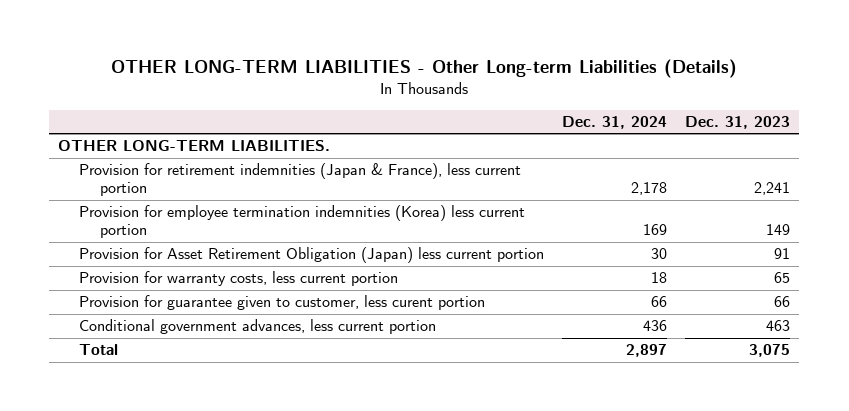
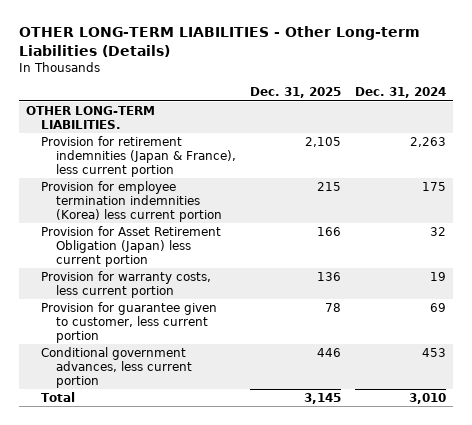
- | Dec. 31, 2024 | Dec. 31, 2023
+ | Dec. 31, 2025 | Dec. 31, 2024
- Provision for retirement indemnities (Japan & France), less current portion | 2,178 | 2,241
- Provision for employee termination indemnities (Korea) less current portion | 169 | 149
- Provision for Asset Retirement Obligation (Japan) less current portion | 30 | 91
- Provision for warranty costs, less current portion | 18 | 65
- Provision for guarantee given to customer, less curent portion | 66 | 66
- Conditional government advances, less current portion | 436 | 463
- Total | 2,897 | 3,075
+ Provision for retirement indemnities (Japan & France), less current portion | 2,105 | 2,263
+ Provision for employee termination indemnities (Korea) less current portion | 215 | 175
+ Provision for Asset Retirement Obligation (Japan) less current portion | 166 | 32
+ Provision for warranty costs, less current portion | 136 | 19
+ Provision for guarantee given to customer, less current portion | 78 | 69
+ Conditional government advances, less current portion | 446 | 453
+ Total | 3,145 | 3,010

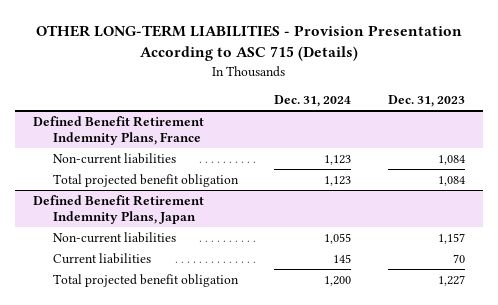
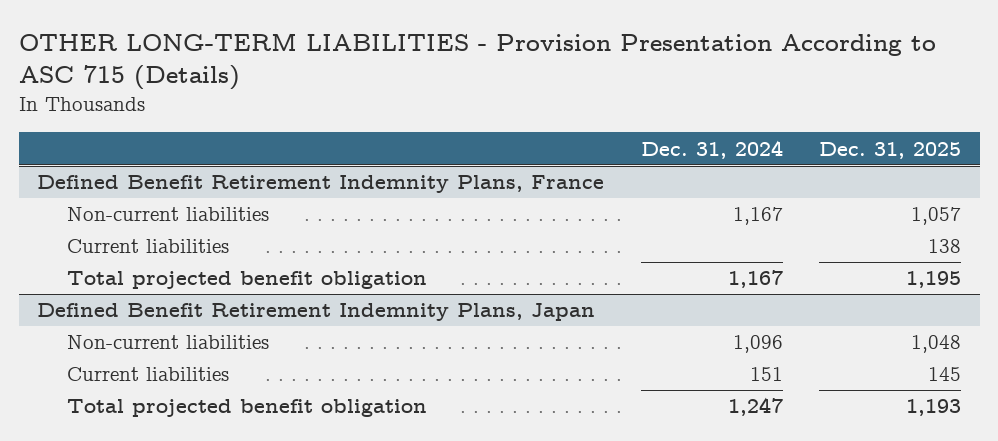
- | Dec. 31, 2024 | Dec. 31, 2023
+ | Dec. 31, 2024 | Dec. 31, 2025
@ Defined Benefit Retirement Indemnity Plans, France
- Non-current liabilities | 1,123 | 1,084
- Total projected benefit obligation | 1,123 | 1,084
+ Non-current liabilities | 1,167 | 1,057
+ Current liabilities | | 138
+ Total projected benefit obligation | 1,167 | 1,195
@ Defined Benefit Retirement Indemnity Plans, Japan
- Non-current liabilities | 1,055 | 1,157
- Current liabilities | 145 | 70
- Total projected benefit obligation | 1,200 | 1,227
+ Non-current liabilities | 1,096 | 1,048
+ Current liabilities | 151 | 145
+ Total projected benefit obligation | 1,247 | 1,193

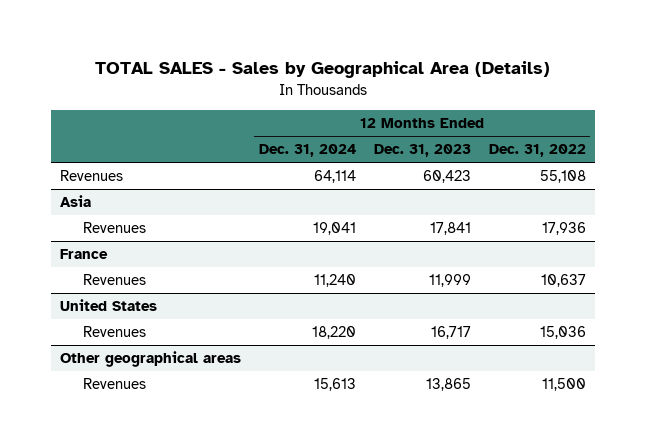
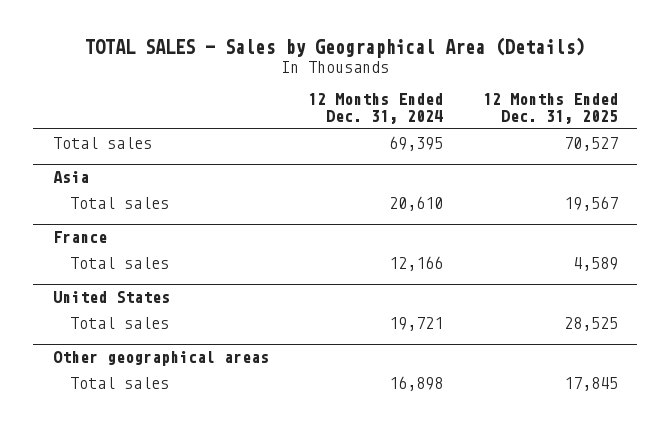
- | 12 Months Ended Dec. 31, 2024 | 12 Months Ended Dec. 31, 2023 | 12 Months Ended Dec. 31, 2022
+ | 12 Months Ended Dec. 31, 2024 | 12 Months Ended Dec. 31, 2025
- Revenues | 64,114 | 60,423 | 55,108
+ Total sales | 69,395 | 70,527
@ Asia
- Revenues | 19,041 | 17,841 | 17,936
+ Total sales | 20,610 | 19,567
@ France
- Revenues | 11,240 | 11,999 | 10,637
+ Total sales | 12,166 | 4,589
@ United States
- Revenues | 18,220 | 16,717 | 15,036
+ Total sales | 19,721 | 28,525
@ Other geographical areas
- Revenues | 15,613 | 13,865 | 11,500
+ Total sales | 16,898 | 17,845

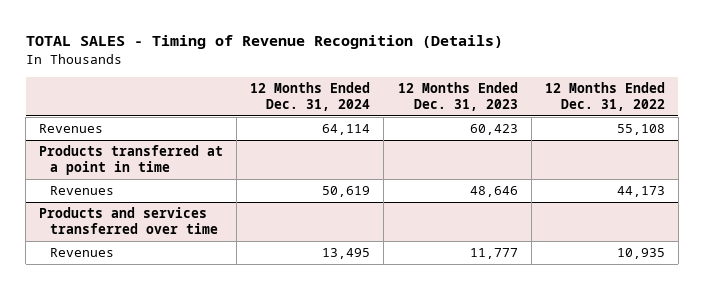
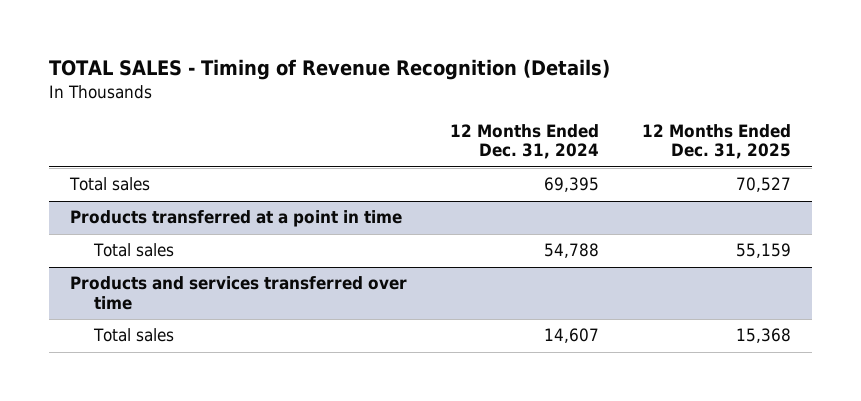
- | 12 Months Ended Dec. 31, 2024 | 12 Months Ended Dec. 31, 2023 | 12 Months Ended Dec. 31, 2022
+ | 12 Months Ended Dec. 31, 2024 | 12 Months Ended Dec. 31, 2025
- Revenues | 64,114 | 60,423 | 55,108
+ Total sales | 69,395 | 70,527
@ Products transferred at a point in time
- Revenues | 50,619 | 48,646 | 44,173
+ Total sales | 54,788 | 55,159
@ Products and services transferred over time
- Revenues | 13,495 | 11,777 | 10,935
+ Total sales | 14,607 | 15,368

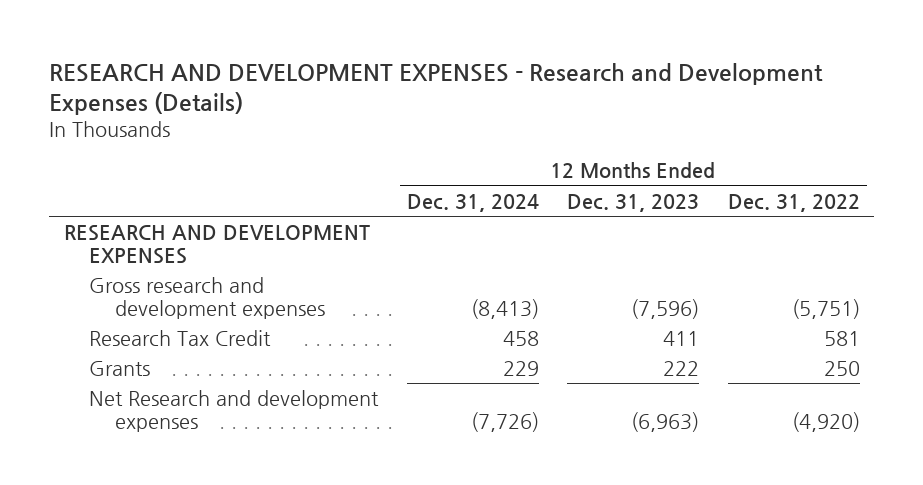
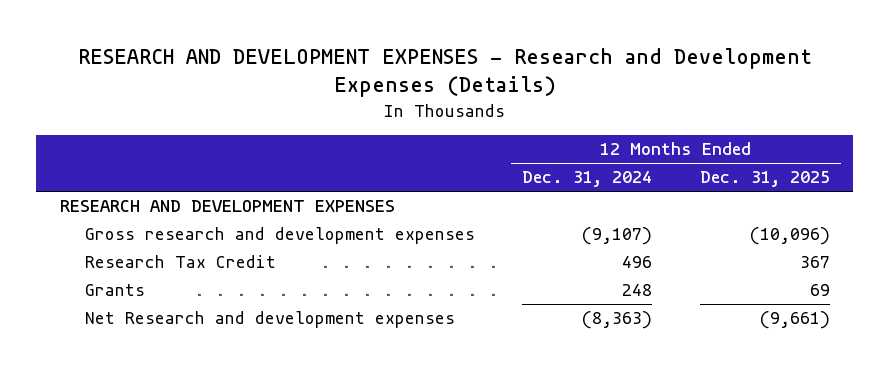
- | 12 Months Ended Dec. 31, 2024 | 12 Months Ended Dec. 31, 2023 | 12 Months Ended Dec. 31, 2022
+ | 12 Months Ended Dec. 31, 2024 | 12 Months Ended Dec. 31, 2025
- Gross research and development expenses | (8,413) | (7,596) | (5,751)
- Research Tax Credit | 458 | 411 | 581
- Grants | 229 | 222 | 250
- Net Research and development expenses | (7,726) | (6,963) | (4,920)
+ Gross research and development expenses | (9,107) | (10,096)
+ Research Tax Credit | 496 | 367
+ Grants | 248 | 69
+ Net Research and development expenses | (8,363) | (9,661)

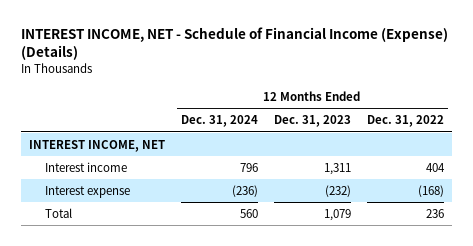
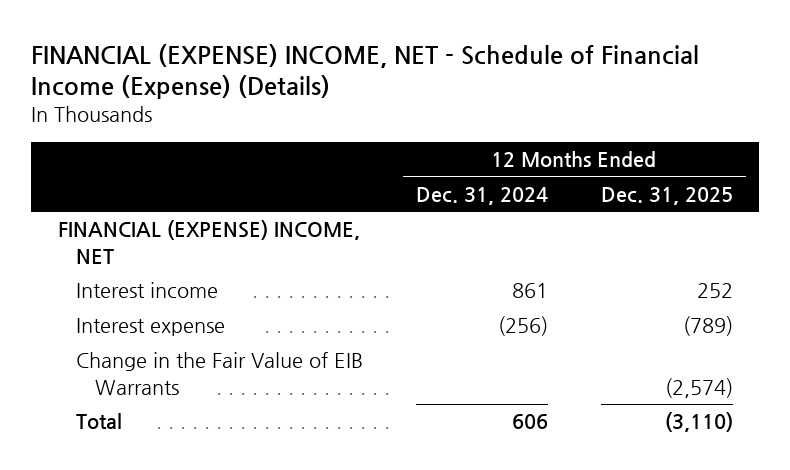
- INTEREST INCOME, NET - Schedule of Financial Income (Expense) (Details)
+ FINANCIAL (EXPENSE) INCOME, NET - Schedule of Financial Income (Expense) (Details)
- | 12 Months Ended Dec. 31, 2024 | 12 Months Ended Dec. 31, 2023 | 12 Months Ended Dec. 31, 2022
+ | 12 Months Ended Dec. 31, 2024 | 12 Months Ended Dec. 31, 2025
- INTEREST INCOME, NET
- Interest income | 796 | 1,311 | 404
- Interest expense | (236) | (232) | (168)
- Total | 560 | 1,079 | 236
+ FINANCIAL (EXPENSE) INCOME, NET
+ Interest income | 861 | 252
+ Interest expense | (256) | (789)
+ Change in the Fair Value of EIB Warrants | | (2,574)
+ Total | 606 | (3,110)

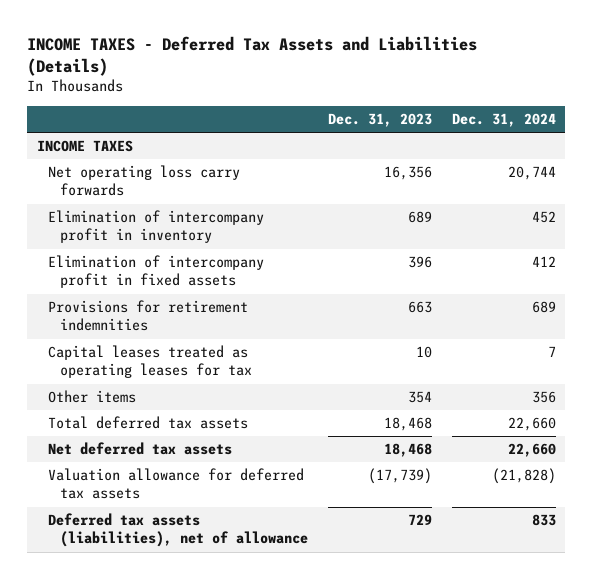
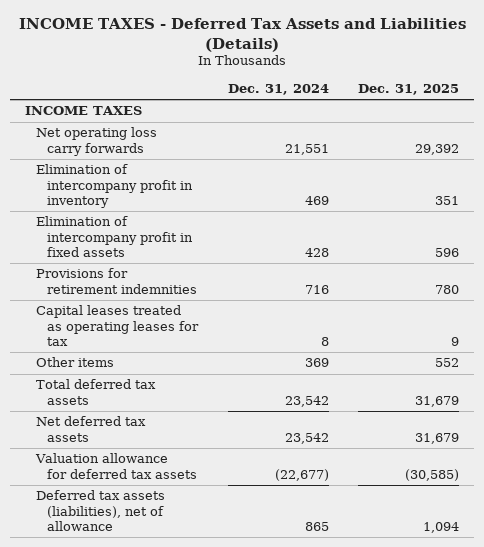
- | Dec. 31, 2023 | Dec. 31, 2024
+ | Dec. 31, 2024 | Dec. 31, 2025
- Net operating loss carry forwards | 16,356 | 20,744
- Elimination of intercompany profit in inventory | 689 | 452
- Elimination of intercompany profit in fixed assets | 396 | 412
- Provisions for retirement indemnities | 663 | 689
- Capital leases treated as operating leases for tax | 10 | 7
- Other items | 354 | 356
- Total deferred tax assets | 18,468 | 22,660
- Net deferred tax assets | 18,468 | 22,660
- Valuation allowance for deferred tax assets | (17,739) | (21,828)
- Deferred tax assets (liabilities), net of allowance | 729 | 833
+ Net operating loss carry forwards | 21,551 | 29,392
+ Elimination of intercompany profit in inventory | 469 | 351
+ Elimination of intercompany profit in fixed assets | 428 | 596
+ Provisions for retirement indemnities | 716 | 780
+ Capital leases treated as operating leases for tax | 8 | 9
+ Other items | 369 | 552
+ Total deferred tax assets | 23,542 | 31,679
+ Net deferred tax assets | 23,542 | 31,679
+ Valuation allowance for deferred tax assets | (22,677) | (30,585)
+ Deferred tax assets (liabilities), net of allowance | 865 | 1,094

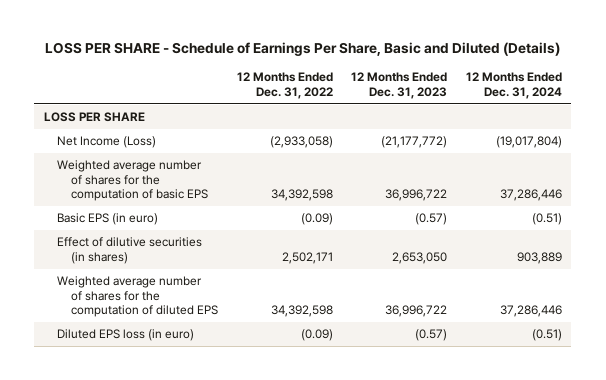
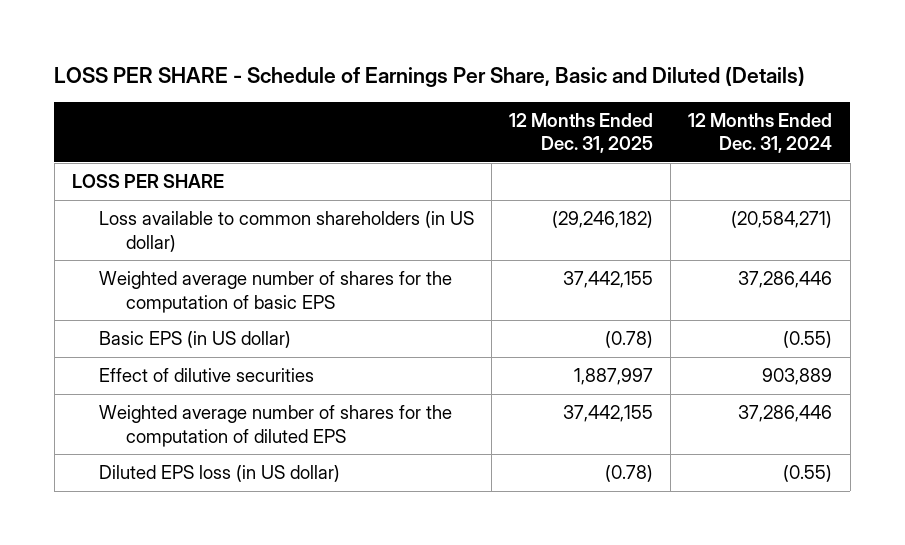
- | 12 Months Ended Dec. 31, 2022 | 12 Months Ended Dec. 31, 2023 | 12 Months Ended Dec. 31, 2024
+ | 12 Months Ended Dec. 31, 2025 | 12 Months Ended Dec. 31, 2024
- Net Income (Loss) | (2,933,058) | (21,177,772) | (19,017,804)
+ Loss available to common shareholders (in US dollar) | (29,246,182) | (20,584,271)
- Basic EPS (in euro) | (0.09) | (0.57) | (0.51)
- Effect of dilutive securities (in shares) | 2,502,171 | 2,653,050 | 903,889
+ Basic EPS (in US dollar) | (0.78) | (0.55)
+ Effect of dilutive securities | 1,887,997 | 903,889
- Diluted EPS loss (in euro) | (0.09) | (0.57) | (0.51)
+ Diluted EPS loss (in US dollar) | (0.78) | (0.55)

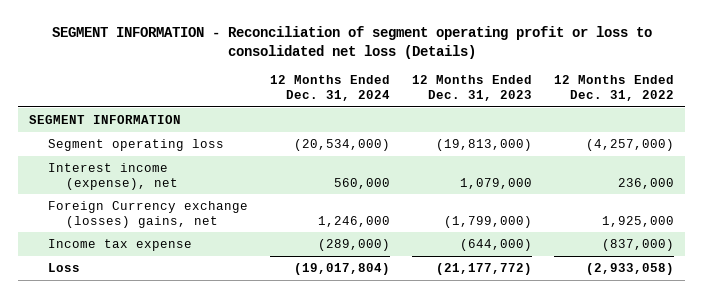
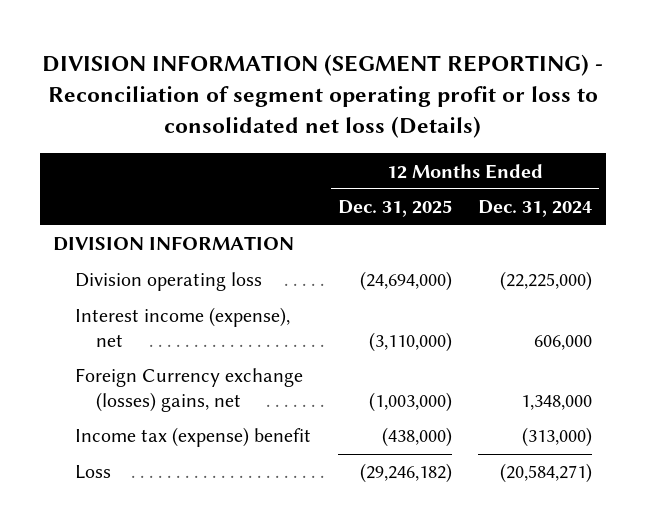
- SEGMENT INFORMATION - Reconciliation of segment operating profit or loss to consolidated net loss (Details)
+ DIVISION INFORMATION (SEGMENT REPORTING) - Reconciliation of segment operating profit or loss to consolidated net loss (Details)
- | 12 Months Ended Dec. 31, 2024 | 12 Months Ended Dec. 31, 2023 | 12 Months Ended Dec. 31, 2022
+ | 12 Months Ended Dec. 31, 2025 | 12 Months Ended Dec. 31, 2024
- SEGMENT INFORMATION
- Segment operating loss | (20,534,000) | (19,813,000) | (4,257,000)
- Interest income (expense), net | 560,000 | 1,079,000 | 236,000
- Foreign Currency exchange (losses) gains, net | 1,246,000 | (1,799,000) | 1,925,000
- Income tax expense | (289,000) | (644,000) | (837,000)
- Loss | (19,017,804) | (21,177,772) | (2,933,058)
+ DIVISION INFORMATION
+ Division operating loss | (24,694,000) | (22,225,000)
+ Interest income (expense), net | (3,110,000) | 606,000
+ Foreign Currency exchange (losses) gains, net | (1,003,000) | 1,348,000
+ Income tax (expense) benefit | (438,000) | (313,000)
+ Loss | (29,246,182) | (20,584,271)

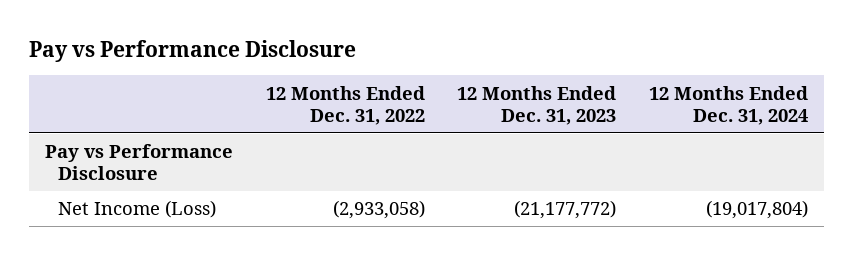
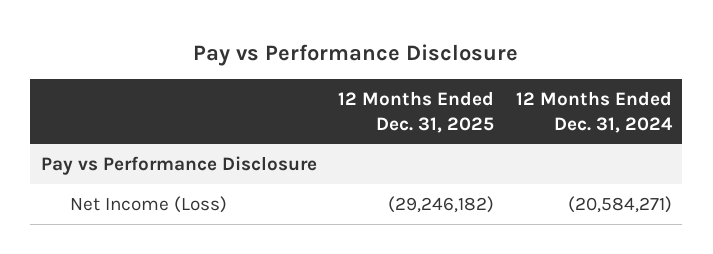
- | 12 Months Ended Dec. 31, 2022 | 12 Months Ended Dec. 31, 2023 | 12 Months Ended Dec. 31, 2024
+ | 12 Months Ended Dec. 31, 2025 | 12 Months Ended Dec. 31, 2024
- Net Income (Loss) | (2,933,058) | (21,177,772) | (19,017,804)
+ Net Income (Loss) | (29,246,182) | (20,584,271)

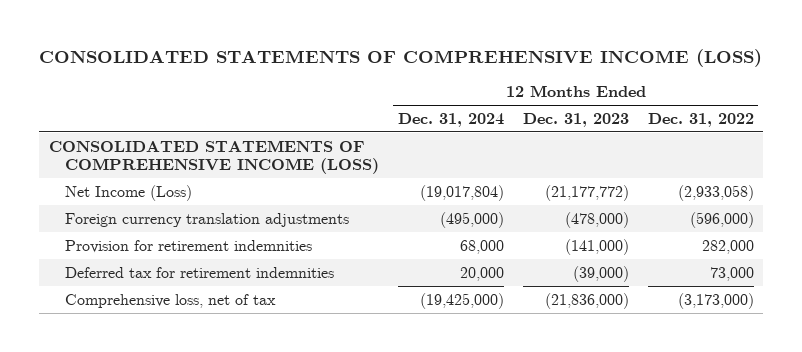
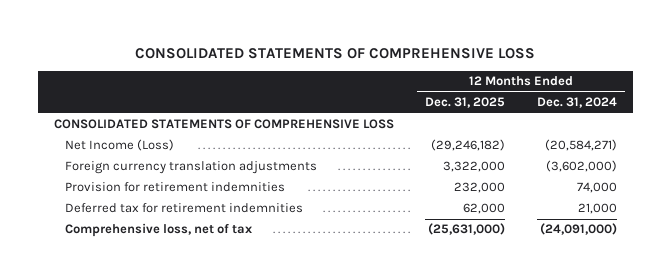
- CONSOLIDATED STATEMENTS OF COMPREHENSIVE INCOME (LOSS)
+ CONSOLIDATED STATEMENTS OF COMPREHENSIVE LOSS
- | 12 Months Ended Dec. 31, 2024 | 12 Months Ended Dec. 31, 2023 | 12 Months Ended Dec. 31, 2022
+ | 12 Months Ended Dec. 31, 2025 | 12 Months Ended Dec. 31, 2024
- CONSOLIDATED STATEMENTS OF COMPREHENSIVE INCOME (LOSS)
- Net Income (Loss) | (19,017,804) | (21,177,772) | (2,933,058)
- Foreign currency translation adjustments | (495,000) | (478,000) | (596,000)
- Provision for retirement indemnities | 68,000 | (141,000) | 282,000
- Deferred tax for retirement indemnities | 20,000 | (39,000) | 73,000
- Comprehensive loss, net of tax | (19,425,000) | (21,836,000) | (3,173,000)
+ CONSOLIDATED STATEMENTS OF COMPREHENSIVE LOSS
+ Net Income (Loss) | (29,246,182) | (20,584,271)
+ Foreign currency translation adjustments | 3,322,000 | (3,602,000)
+ Provision for retirement indemnities | 232,000 | 74,000
+ Deferred tax for retirement indemnities | 62,000 | 21,000
+ Comprehensive loss, net of tax | (25,631,000) | (24,091,000)

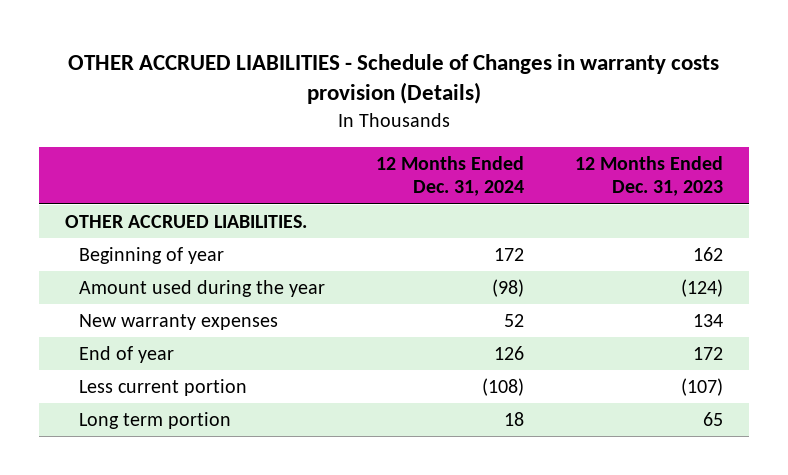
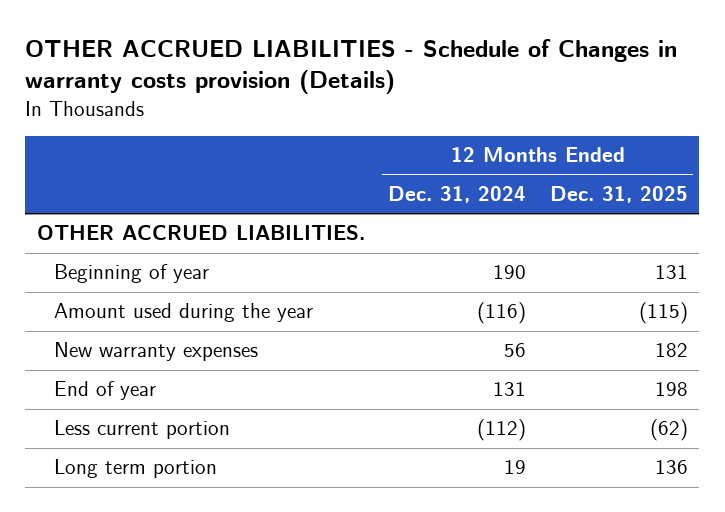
- | 12 Months Ended Dec. 31, 2024 | 12 Months Ended Dec. 31, 2023
+ | 12 Months Ended Dec. 31, 2024 | 12 Months Ended Dec. 31, 2025
- Beginning of year | 172 | 162
- Amount used during the year | (98) | (124)
- New warranty expenses | 52 | 134
- End of year | 126 | 172
- Less current portion | (108) | (107)
- Long term portion | 18 | 65
+ Beginning of year | 190 | 131
+ Amount used during the year | (116) | (115)
+ New warranty expenses | 56 | 182
+ End of year | 131 | 198
+ Less current portion | (112) | (62)
+ Long term portion | 19 | 136

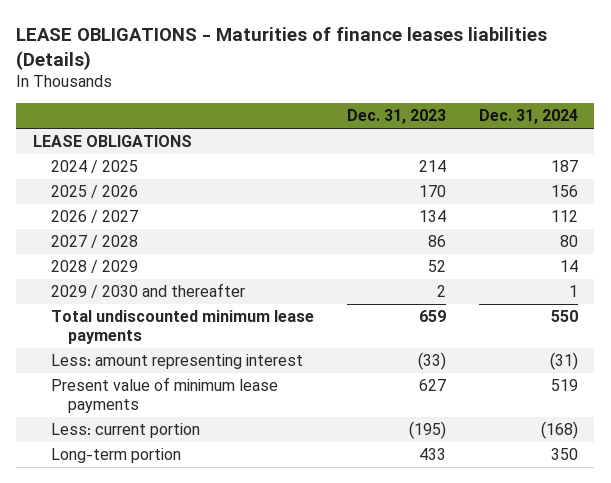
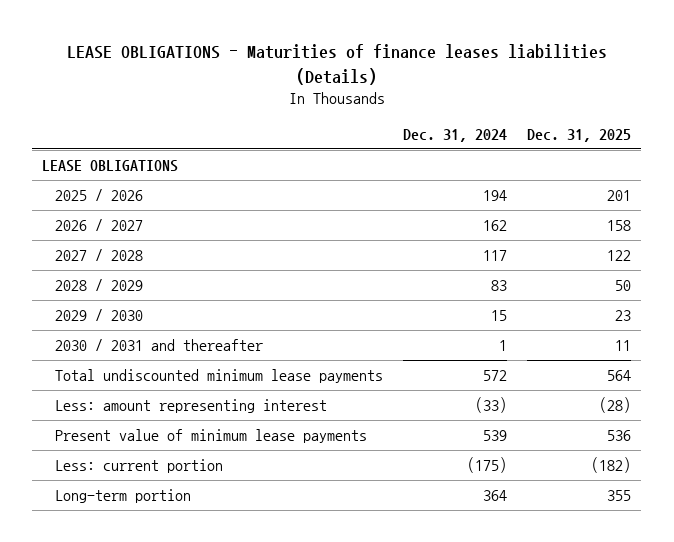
- | Dec. 31, 2023 | Dec. 31, 2024
+ | Dec. 31, 2024 | Dec. 31, 2025
- 2024 / 2025 | 214 | 187
- 2025 / 2026 | 170 | 156
- 2026 / 2027 | 134 | 112
- 2027 / 2028 | 86 | 80
- 2028 / 2029 | 52 | 14
- 2029 / 2030 and thereafter | 2 | 1
- Total undiscounted minimum lease payments | 659 | 550
- Less: amount representing interest | (33) | (31)
- Present value of minimum lease payments | 627 | 519
- Less: current portion | (195) | (168)
- Long-term portion | 433 | 350
+ 2025 / 2026 | 194 | 201
+ 2026 / 2027 | 162 | 158
+ 2027 / 2028 | 117 | 122
+ 2028 / 2029 | 83 | 50
+ 2029 / 2030 | 15 | 23
+ 2030 / 2031 and thereafter | 1 | 11
+ Total undiscounted minimum lease payments | 572 | 564
+ Less: amount representing interest | (33) | (28)
+ Present value of minimum lease payments | 539 | 536
+ Less: current portion | (175) | (182)
+ Long-term portion | 364 | 355

